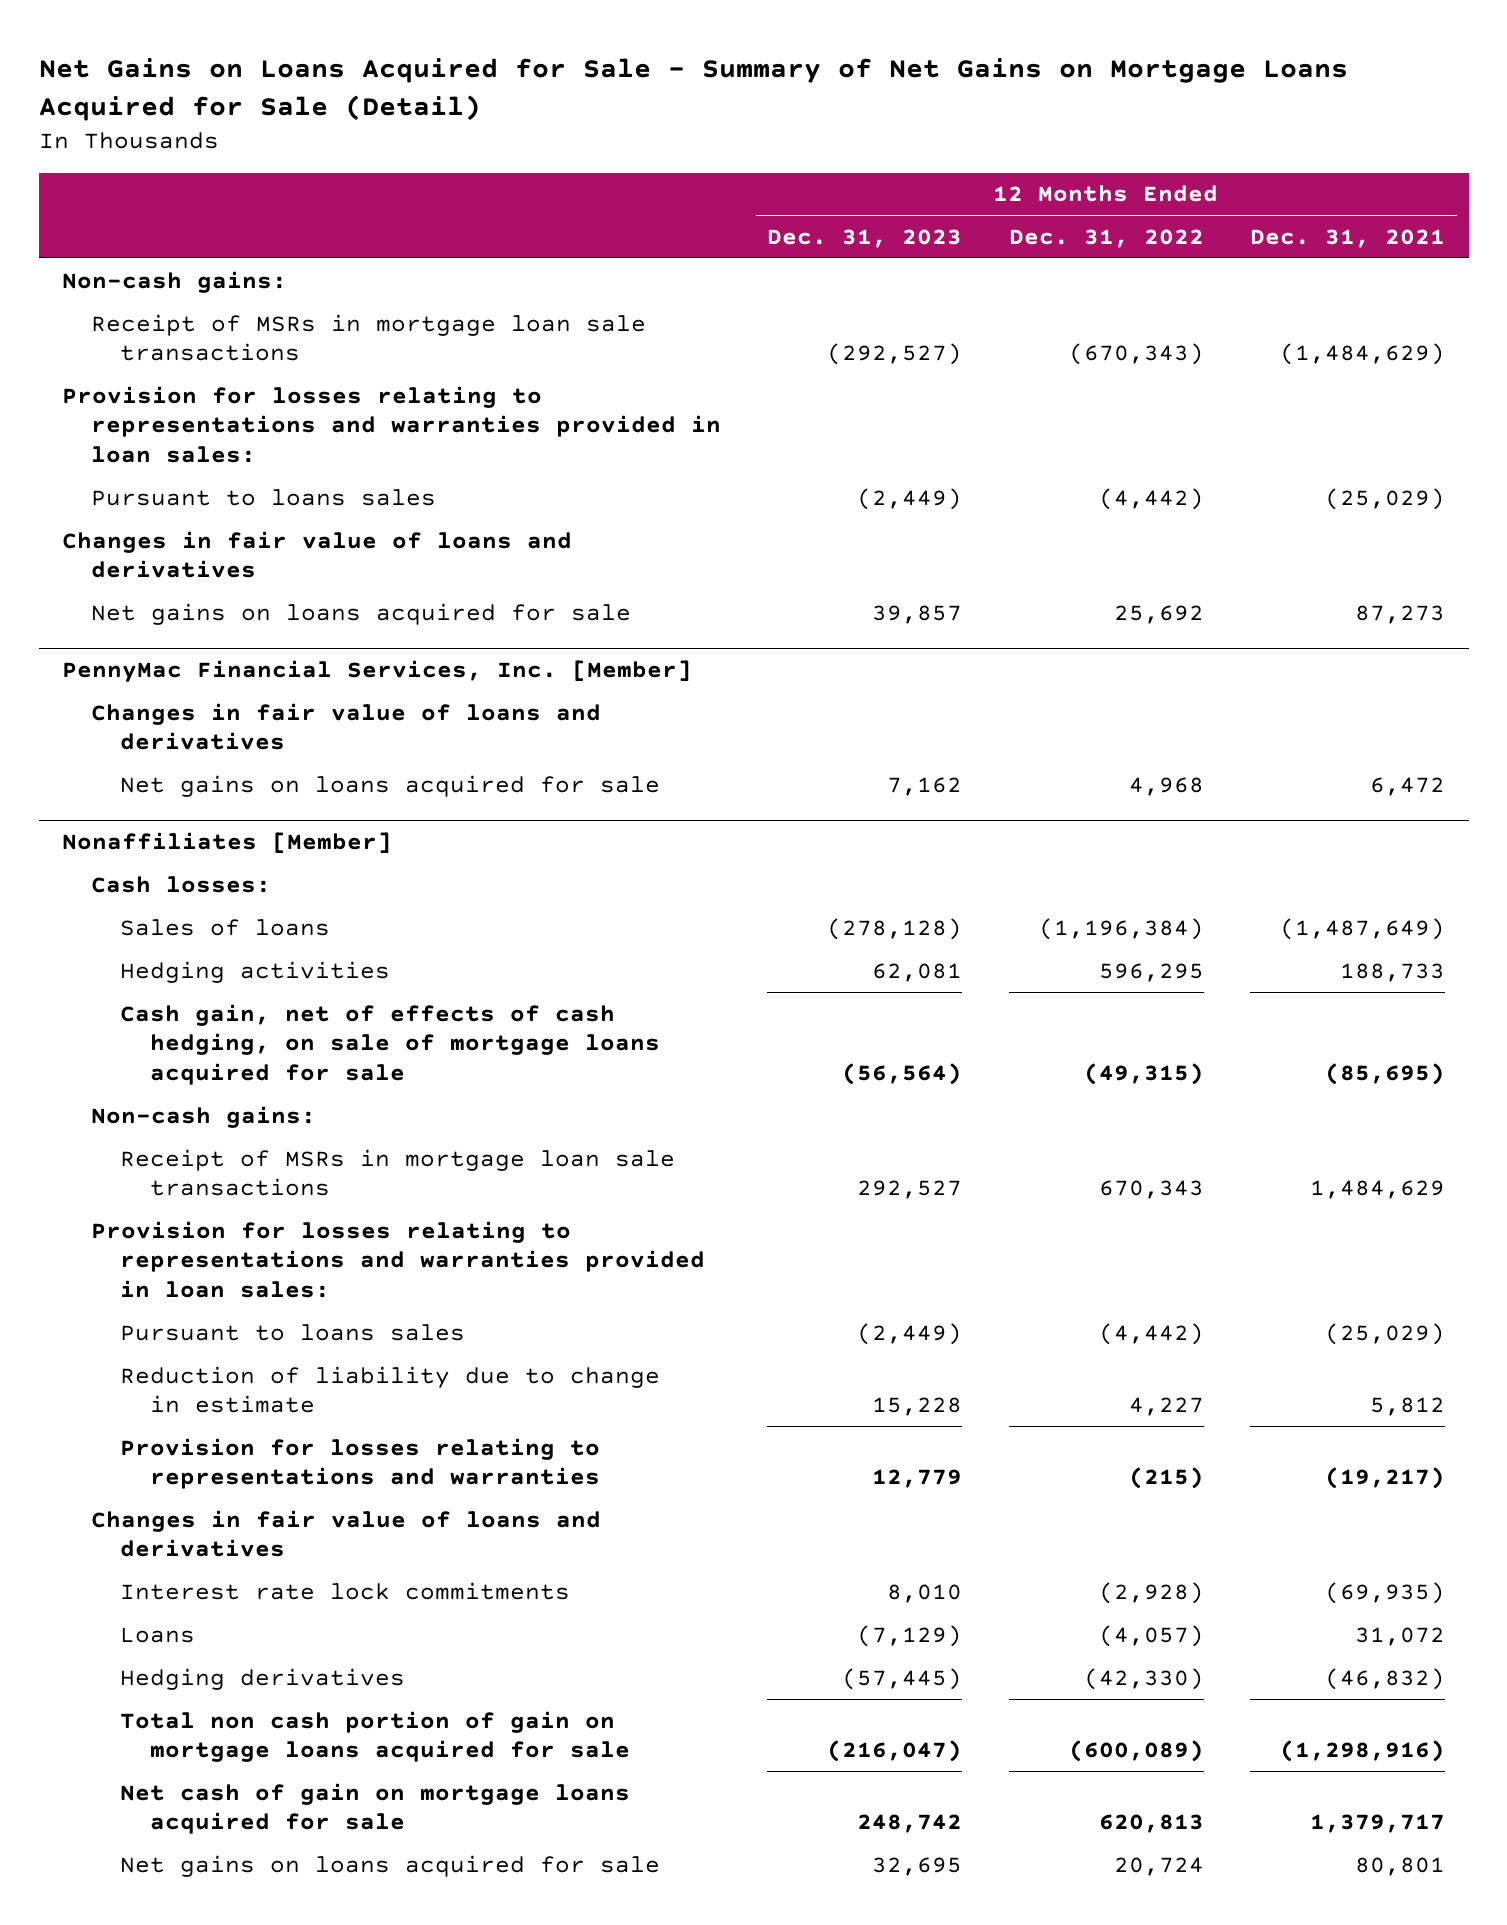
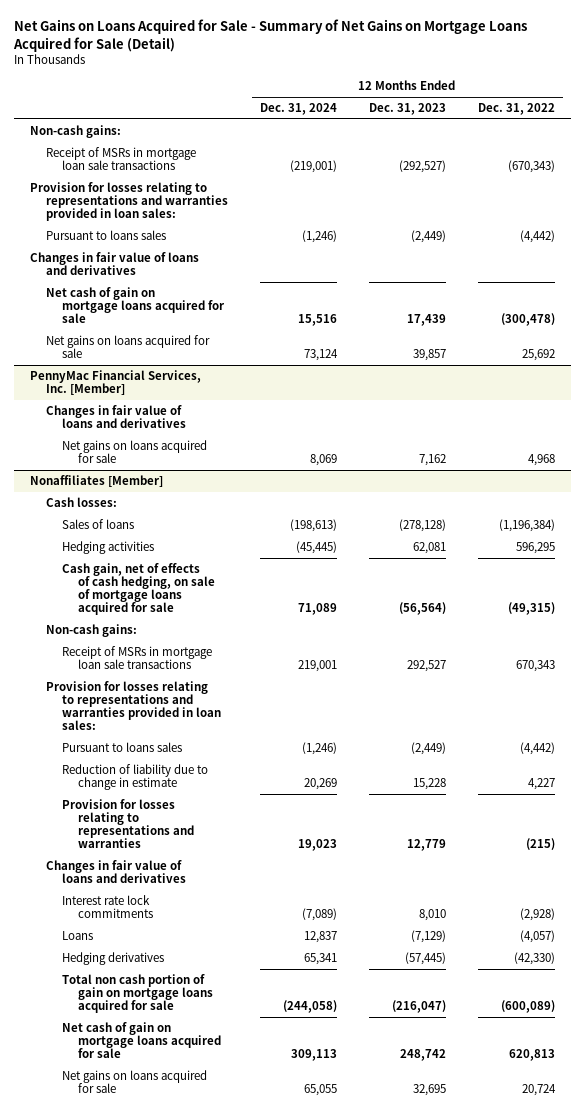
- | 12 Months Ended Dec. 31, 2023 | 12 Months Ended Dec. 31, 2022 | 12 Months Ended Dec. 31, 2021
+ | 12 Months Ended Dec. 31, 2024 | 12 Months Ended Dec. 31, 2023 | 12 Months Ended Dec. 31, 2022
+ Net cash of gain on mortgage loans acquired for sale | 15,516 | 17,439 | (300,478)

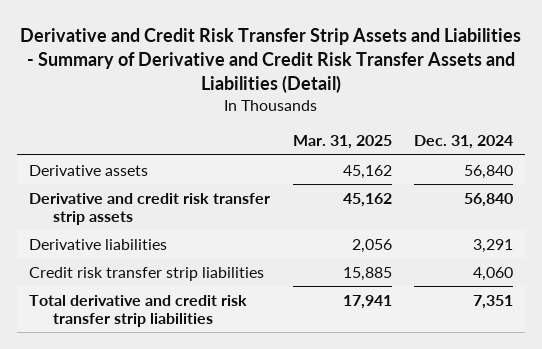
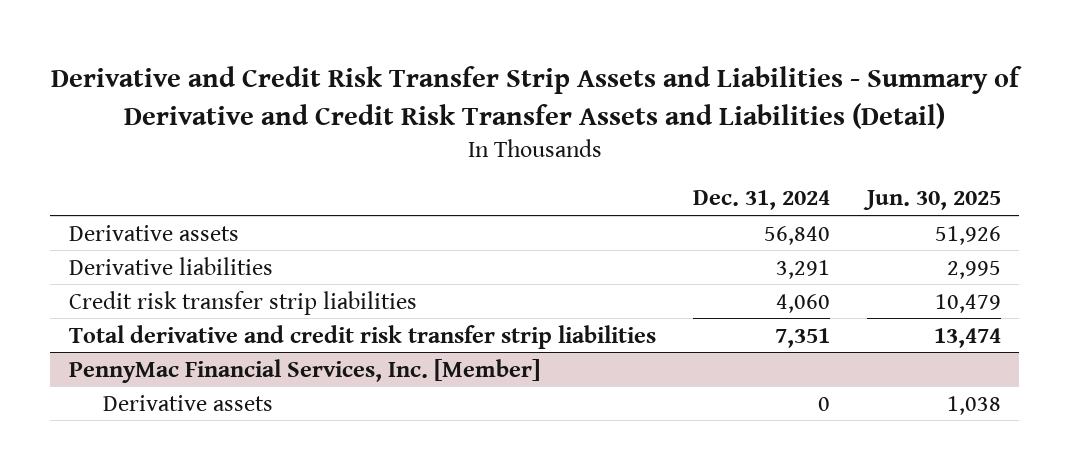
- | Mar. 31, 2025 | Dec. 31, 2024
+ | Dec. 31, 2024 | Jun. 30, 2025
- Derivative and credit risk transfer strip assets | 45,162 | 56,840
+ PennyMac Financial Services, Inc. [Member]
+ Derivative assets | 0 | 1,038

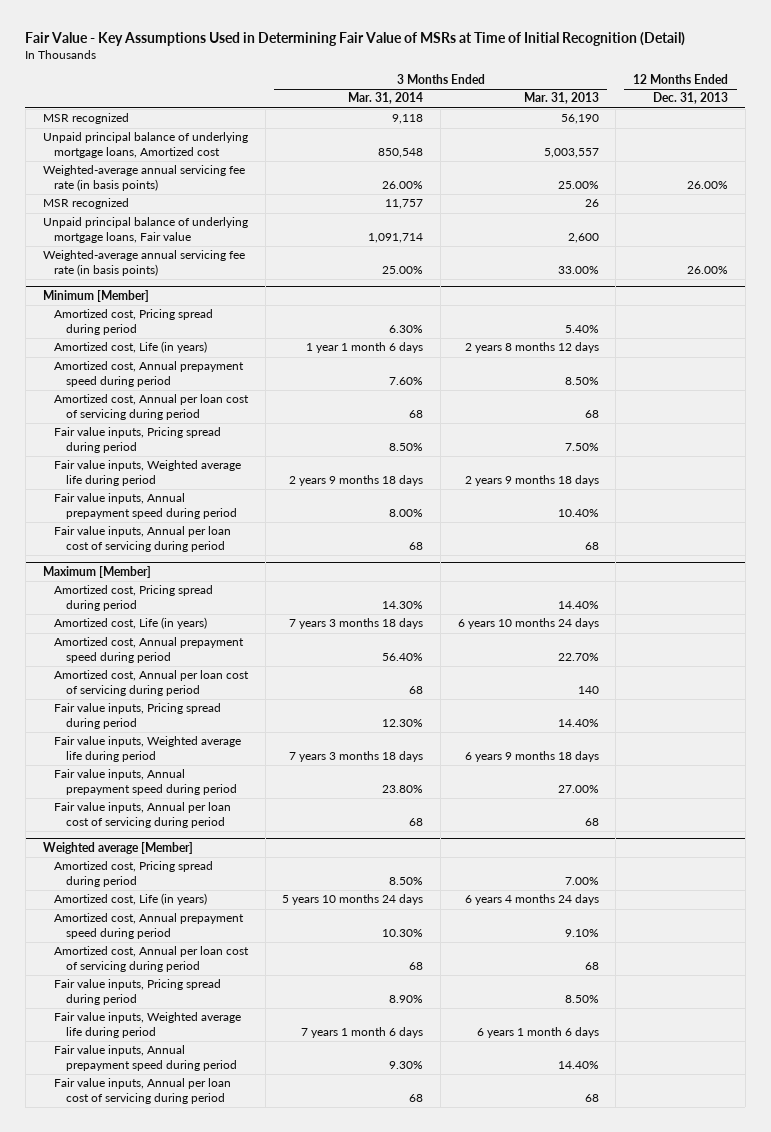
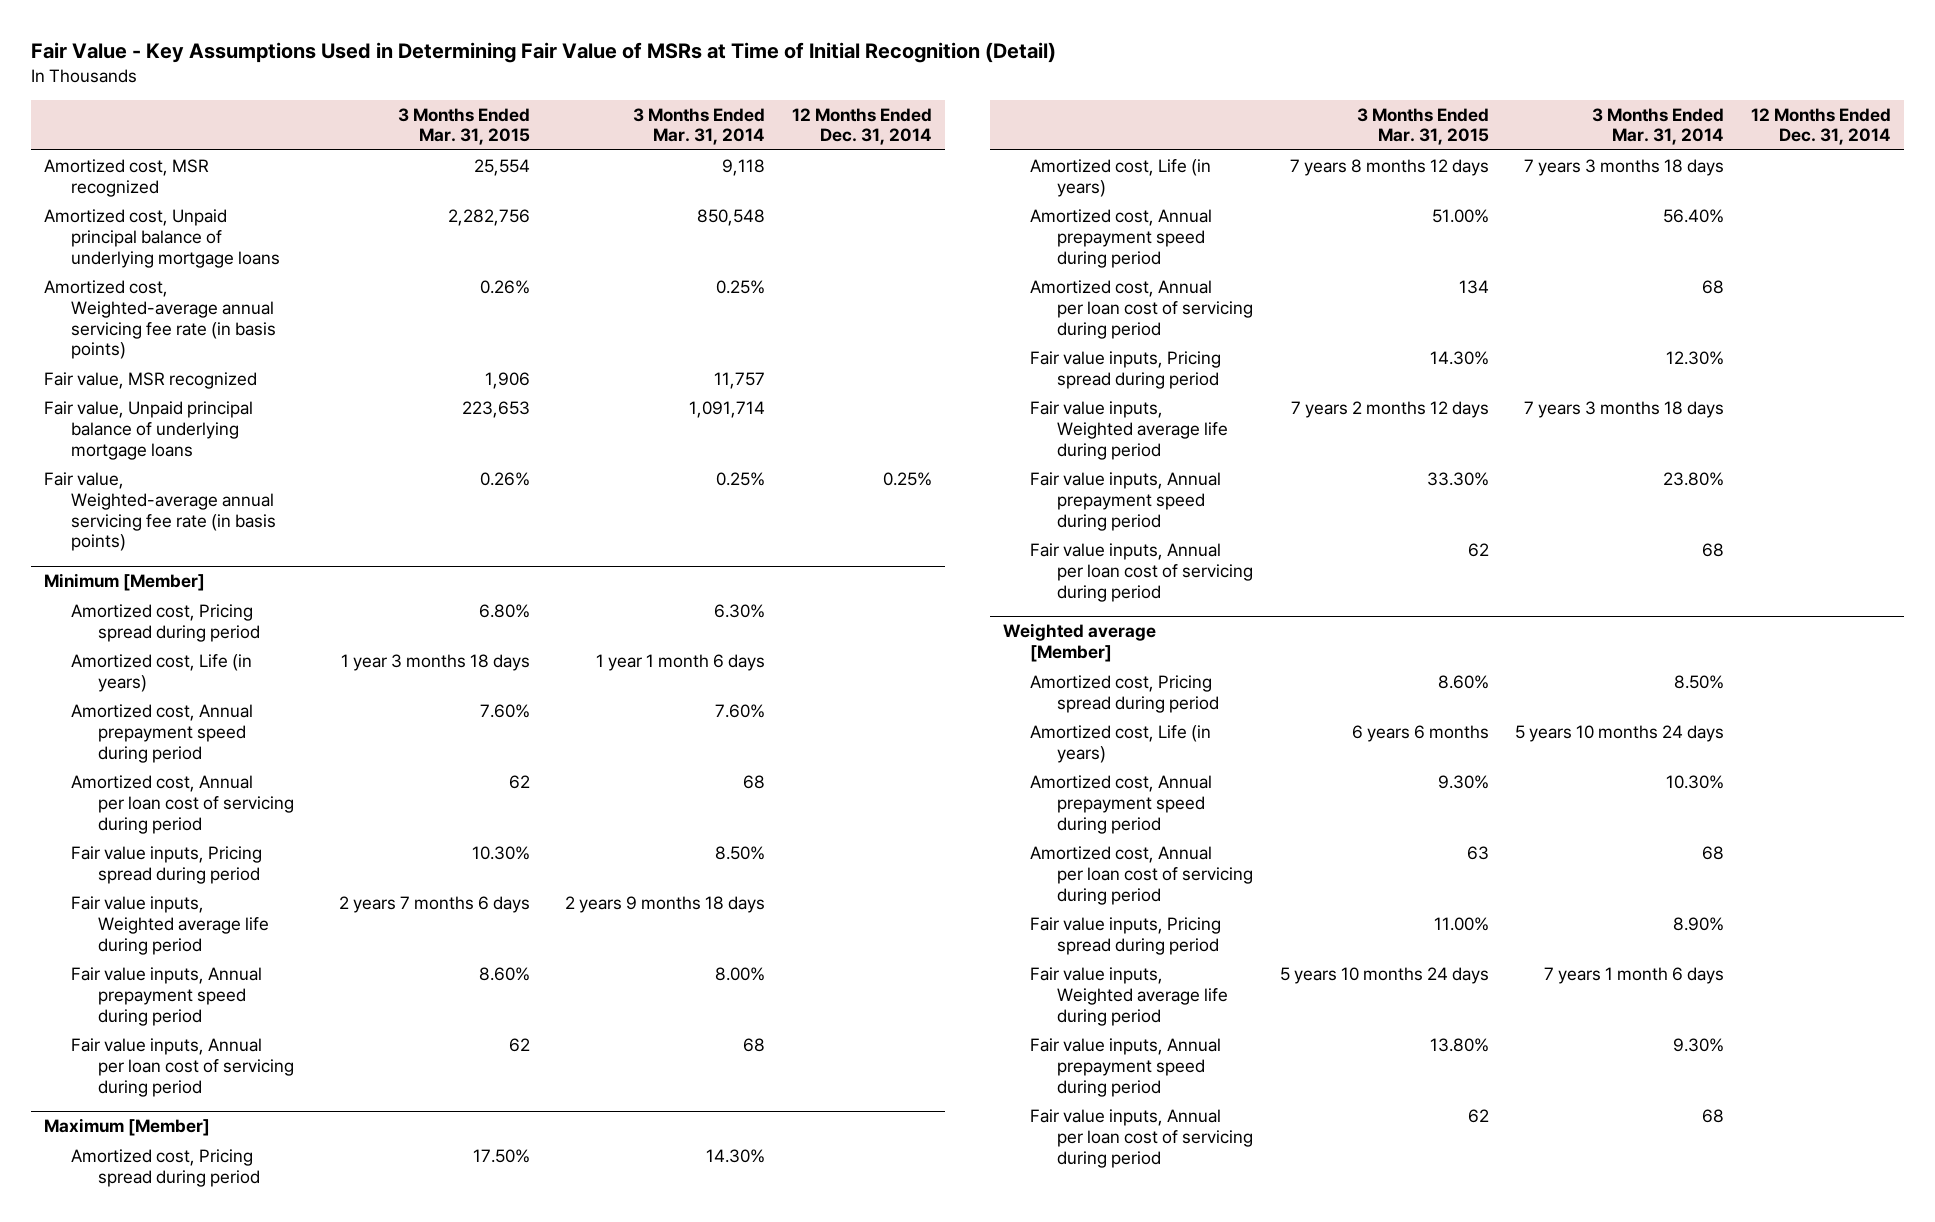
- | 3 Months Ended Mar. 31, 2014 | 3 Months Ended Mar. 31, 2013 | 12 Months Ended Dec. 31, 2013
+ | 3 Months Ended Mar. 31, 2015 | 3 Months Ended Mar. 31, 2014 | 12 Months Ended Dec. 31, 2014
- MSR recognized | 9,118 | 56,190 |
- Unpaid principal balance of underlying mortgage loans, Amortized cost | 850,548 | 5,003,557 |
- Weighted-average annual servicing fee rate (in basis points) | 26.00% | 25.00% | 26.00%
- MSR recognized | 11,757 | 26 |
- Unpaid principal balance of underlying mortgage loans, Fair value | 1,091,714 | 2,600 |
- Weighted-average annual servicing fee rate (in basis points) | 25.00% | 33.00% | 26.00%
+ Amortized cost, MSR recognized | 25,554 | 9,118 |
+ Amortized cost, Unpaid principal balance of underlying mortgage loans | 2,282,756 | 850,548 |
+ Amortized cost, Weighted-average annual servicing fee rate (in basis points) | 0.26% | 0.25% |
+ Fair value, MSR recognized | 1,906 | 11,757 |
+ Fair value, Unpaid principal balance of underlying mortgage loans | 223,653 | 1,091,714 |
+ Fair value, Weighted-average annual servicing fee rate (in basis points) | 0.26% | 0.25% | 0.25%

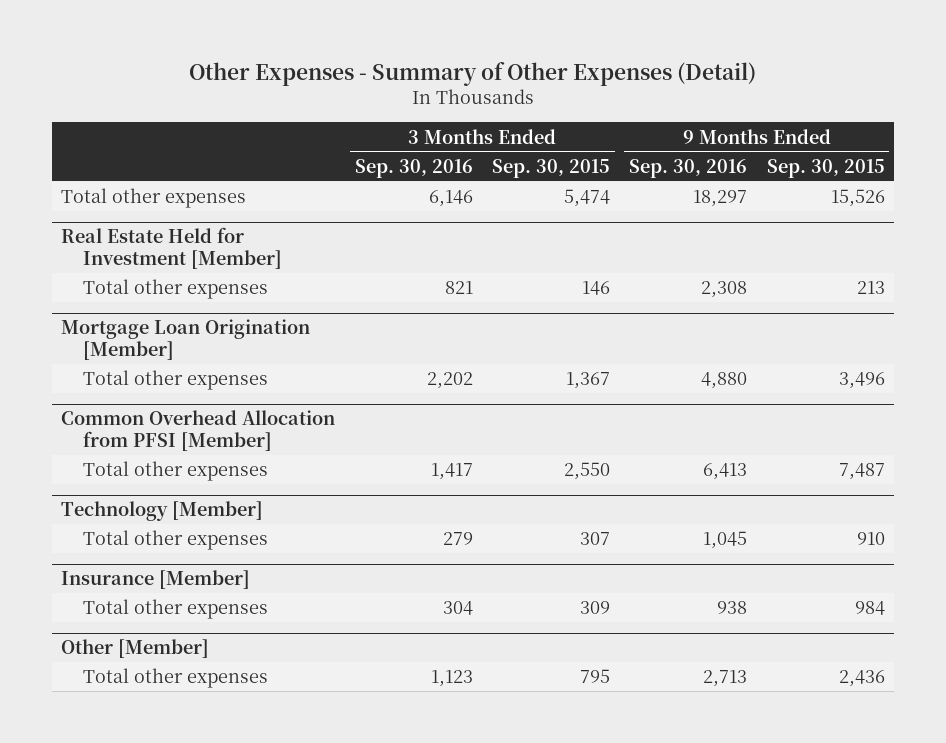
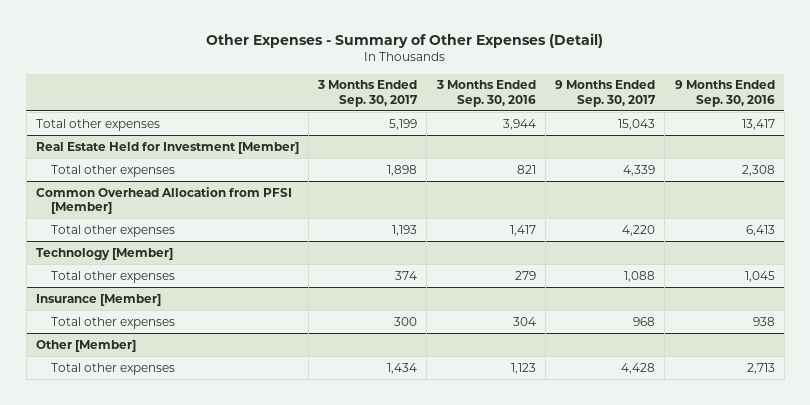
- | 3 Months Ended Sep. 30, 2016 | 3 Months Ended Sep. 30, 2015 | 9 Months Ended Sep. 30, 2016 | 9 Months Ended Sep. 30, 2015
+ | 3 Months Ended Sep. 30, 2017 | 3 Months Ended Sep. 30, 2016 | 9 Months Ended Sep. 30, 2017 | 9 Months Ended Sep. 30, 2016
- Total other expenses | 6,146 | 5,474 | 18,297 | 15,526
+ Total other expenses | 5,199 | 3,944 | 15,043 | 13,417
- Mortgage Loan Origination [Member]
- Total other expenses | 2,202 | 1,367 | 4,880 | 3,496

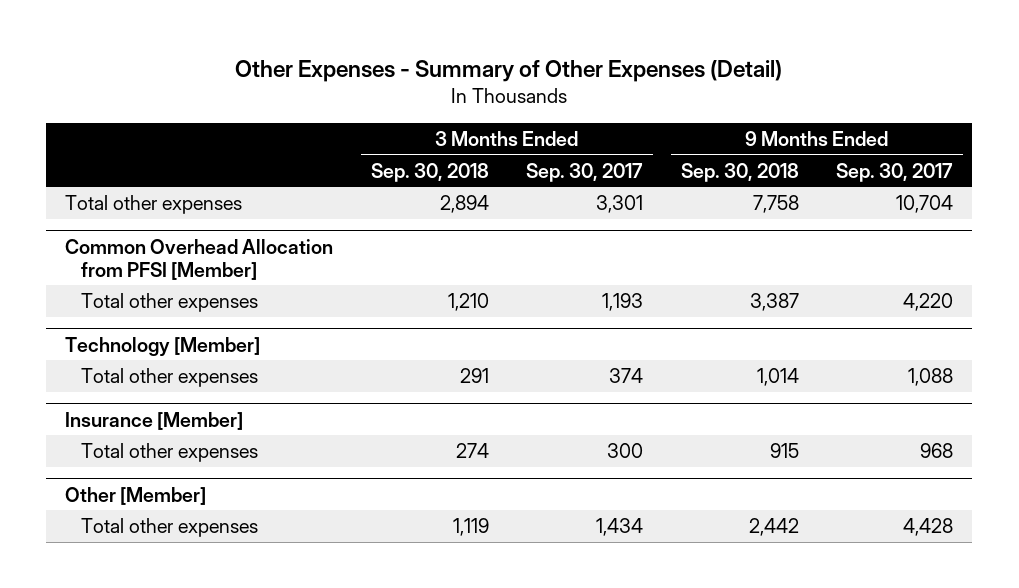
- | 3 Months Ended Sep. 30, 2017 | 3 Months Ended Sep. 30, 2016 | 9 Months Ended Sep. 30, 2017 | 9 Months Ended Sep. 30, 2016
+ | 3 Months Ended Sep. 30, 2018 | 3 Months Ended Sep. 30, 2017 | 9 Months Ended Sep. 30, 2018 | 9 Months Ended Sep. 30, 2017
- Total other expenses | 5,199 | 3,944 | 15,043 | 13,417
- Real Estate Held for Investment [Member]
- Total other expenses | 1,898 | 821 | 4,339 | 2,308
+ Total other expenses | 2,894 | 3,301 | 7,758 | 10,704

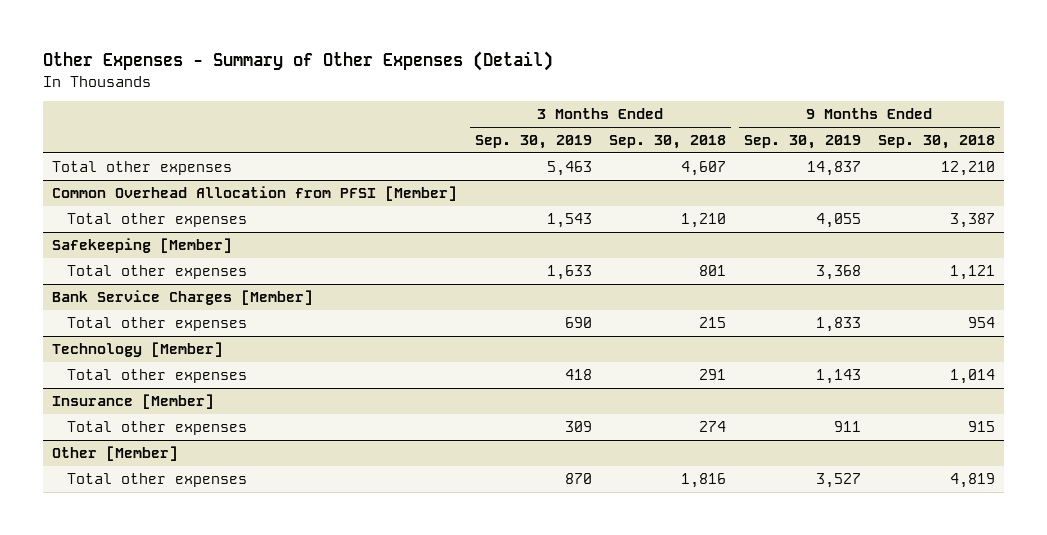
- | 3 Months Ended Sep. 30, 2018 | 3 Months Ended Sep. 30, 2017 | 9 Months Ended Sep. 30, 2018 | 9 Months Ended Sep. 30, 2017
+ | 3 Months Ended Sep. 30, 2019 | 3 Months Ended Sep. 30, 2018 | 9 Months Ended Sep. 30, 2019 | 9 Months Ended Sep. 30, 2018
- Total other expenses | 2,894 | 3,301 | 7,758 | 10,704
+ Total other expenses | 5,463 | 4,607 | 14,837 | 12,210
+ Safekeeping [Member]
+ Total other expenses | 1,633 | 801 | 3,368 | 1,121
+ Bank Service Charges [Member]
+ Total other expenses | 690 | 215 | 1,833 | 954
@ Other [Member]
- Total other expenses | 1,119 | 1,434 | 2,442 | 4,428
+ Total other expenses | 870 | 1,816 | 3,527 | 4,819

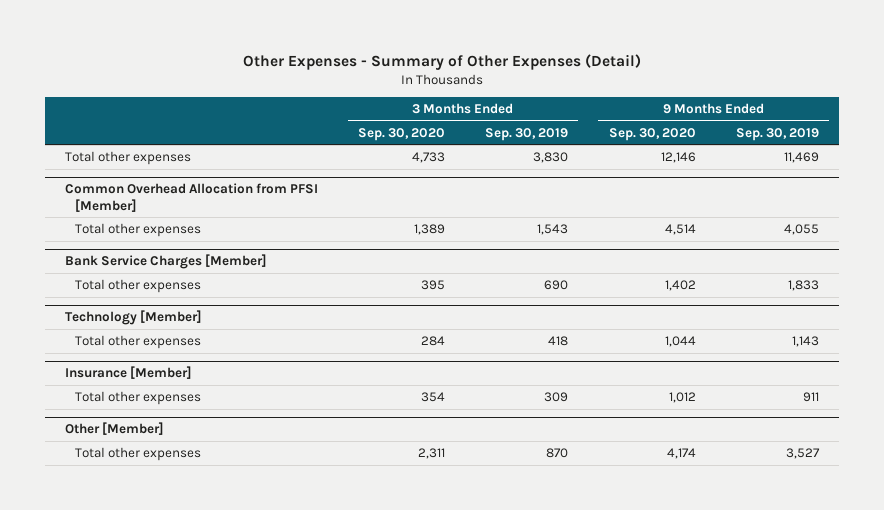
- | 3 Months Ended Sep. 30, 2019 | 3 Months Ended Sep. 30, 2018 | 9 Months Ended Sep. 30, 2019 | 9 Months Ended Sep. 30, 2018
+ | 3 Months Ended Sep. 30, 2020 | 3 Months Ended Sep. 30, 2019 | 9 Months Ended Sep. 30, 2020 | 9 Months Ended Sep. 30, 2019
- Total other expenses | 5,463 | 4,607 | 14,837 | 12,210
+ Total other expenses | 4,733 | 3,830 | 12,146 | 11,469
- Safekeeping [Member]
- Total other expenses | 1,633 | 801 | 3,368 | 1,121

